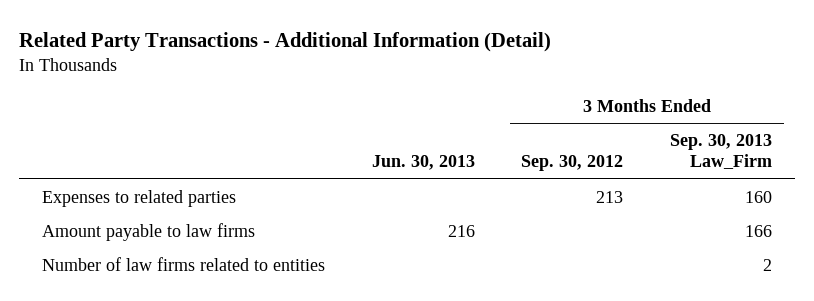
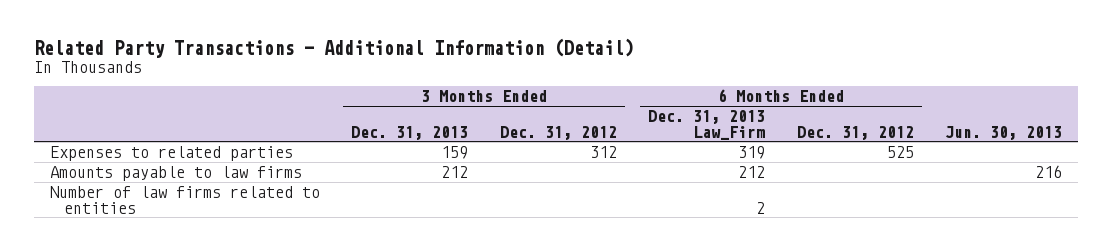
- | Jun. 30, 2013 | 3 Months Ended Sep. 30, 2012 | 3 Months Ended Sep. 30, 2013 Law_Firm
+ | 3 Months Ended Dec. 31, 2013 | 3 Months Ended Dec. 31, 2012 | 6 Months Ended Dec. 31, 2013 Law_Firm | 6 Months Ended Dec. 31, 2012 | Jun. 30, 2013
- Amount payable to law firms | 216 | | 166
+ Amounts payable to law firms | 212 | | 212 | | 216

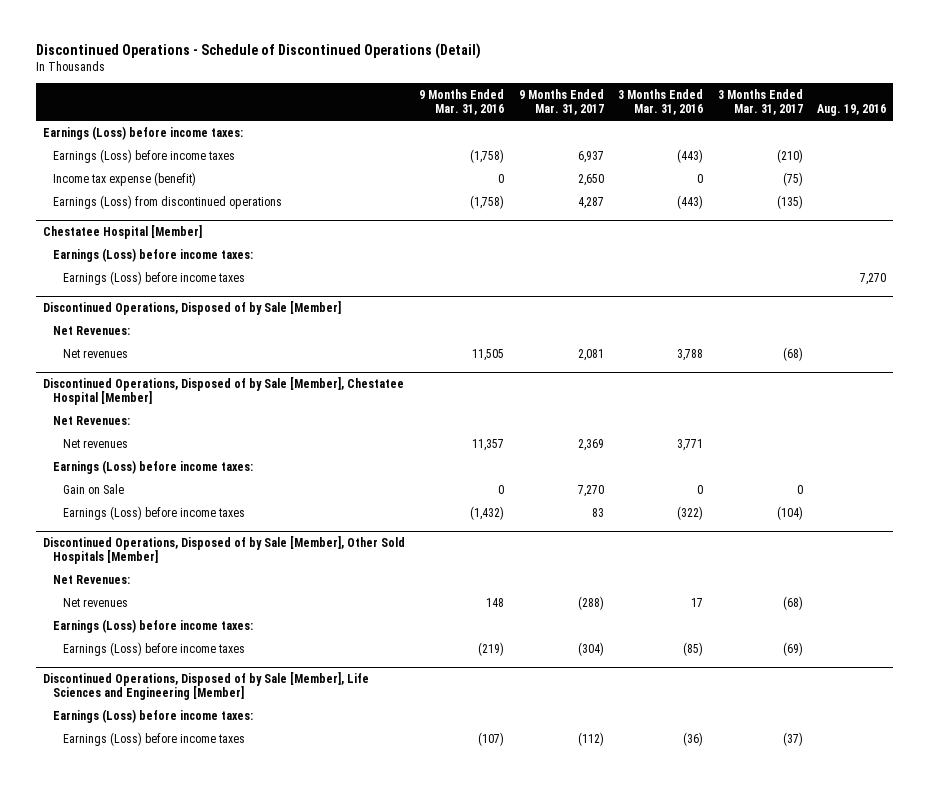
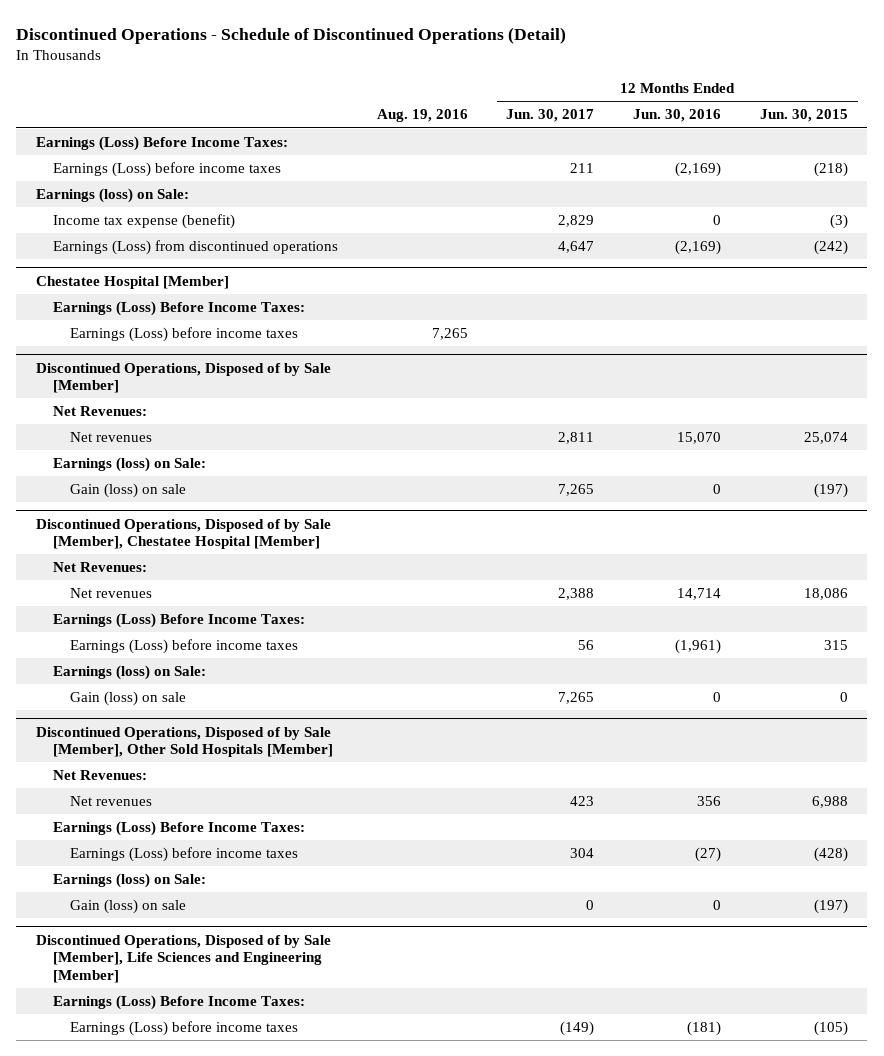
- | 9 Months Ended Mar. 31, 2016 | 9 Months Ended Mar. 31, 2017 | 3 Months Ended Mar. 31, 2016 | 3 Months Ended Mar. 31, 2017 | Aug. 19, 2016
+ | Aug. 19, 2016 | 12 Months Ended Jun. 30, 2017 | 12 Months Ended Jun. 30, 2016 | 12 Months Ended Jun. 30, 2015
- Earnings (Loss) before income taxes:
+ Earnings (Loss) Before Income Taxes:
+ Earnings (loss) on Sale:
@ Chestatee Hospital [Member]
- Earnings (Loss) before income taxes:
- Earnings (Loss) before income taxes | | | | | 7,270
+ Earnings (Loss) Before Income Taxes:
+ Earnings (Loss) before income taxes | 7,265 | | |
@ Discontinued Operations, Disposed of by Sale [Member]
+ Earnings (loss) on Sale:
+ Gain (loss) on sale | | 7,265 | 0 | (197)
@ Discontinued Operations, Disposed of by Sale [Member], Chestatee Hospital [Member]
- Earnings (Loss) before income taxes:
- Gain on Sale | 0 | 7,270 | 0 | 0 |
+ Earnings (Loss) Before Income Taxes:
+ Earnings (loss) on Sale:
+ Gain (loss) on sale | | 7,265 | 0 | 0
@ Discontinued Operations, Disposed of by Sale [Member], Other Sold Hospitals [Member]
- Earnings (Loss) before income taxes:
+ Earnings (Loss) Before Income Taxes:
+ Earnings (loss) on Sale:
+ Gain (loss) on sale | | 0 | 0 | (197)
@ Discontinued Operations, Disposed of by Sale [Member], Life Sciences and Engineering [Member]
- Earnings (Loss) before income taxes:
+ Earnings (Loss) Before Income Taxes:

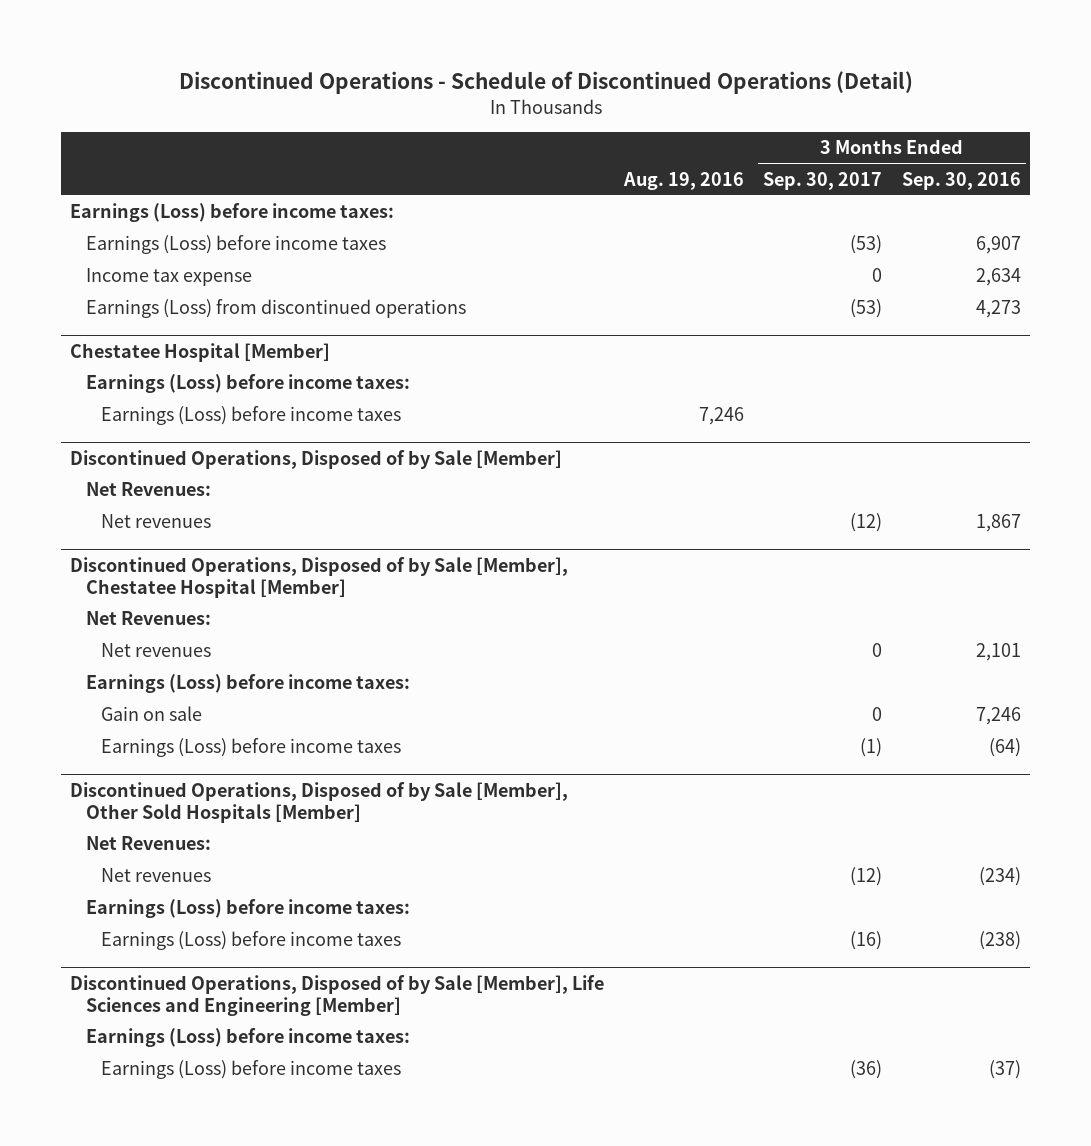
- | Aug. 19, 2016 | 12 Months Ended Jun. 30, 2017 | 12 Months Ended Jun. 30, 2016 | 12 Months Ended Jun. 30, 2015
+ | Aug. 19, 2016 | 3 Months Ended Sep. 30, 2017 | 3 Months Ended Sep. 30, 2016
- Earnings (Loss) Before Income Taxes:
+ Earnings (Loss) before income taxes:
- Earnings (loss) on Sale:
- Income tax expense (benefit) | | 2,829 | 0 | (3)
+ Income tax expense | | 0 | 2,634
@ Chestatee Hospital [Member]
- Earnings (Loss) Before Income Taxes:
- Earnings (Loss) before income taxes | 7,265 | | |
+ Earnings (Loss) before income taxes:
+ Earnings (Loss) before income taxes | 7,246 | |
@ Discontinued Operations, Disposed of by Sale [Member]
- Earnings (loss) on Sale:
- Gain (loss) on sale | | 7,265 | 0 | (197)
@ Discontinued Operations, Disposed of by Sale [Member], Chestatee Hospital [Member]
- Earnings (Loss) Before Income Taxes:
+ Earnings (Loss) before income taxes:
+ Gain on sale | | 0 | 7,246
- Earnings (loss) on Sale:
- Gain (loss) on sale | | 7,265 | 0 | 0
@ Discontinued Operations, Disposed of by Sale [Member], Other Sold Hospitals [Member]
- Earnings (Loss) Before Income Taxes:
+ Earnings (Loss) before income taxes:
- Earnings (loss) on Sale:
- Gain (loss) on sale | | 0 | 0 | (197)
@ Discontinued Operations, Disposed of by Sale [Member], Life Sciences and Engineering [Member]
- Earnings (Loss) Before Income Taxes:
+ Earnings (Loss) before income taxes:

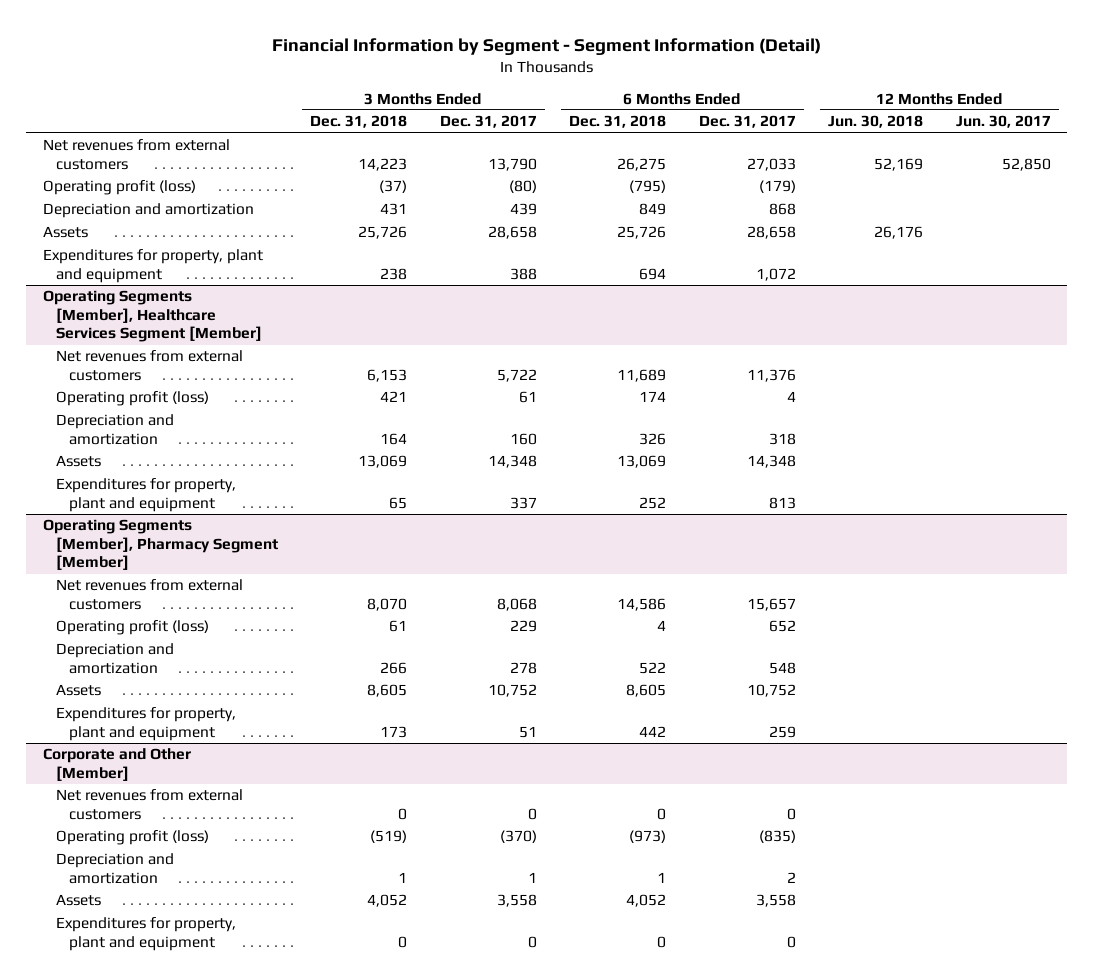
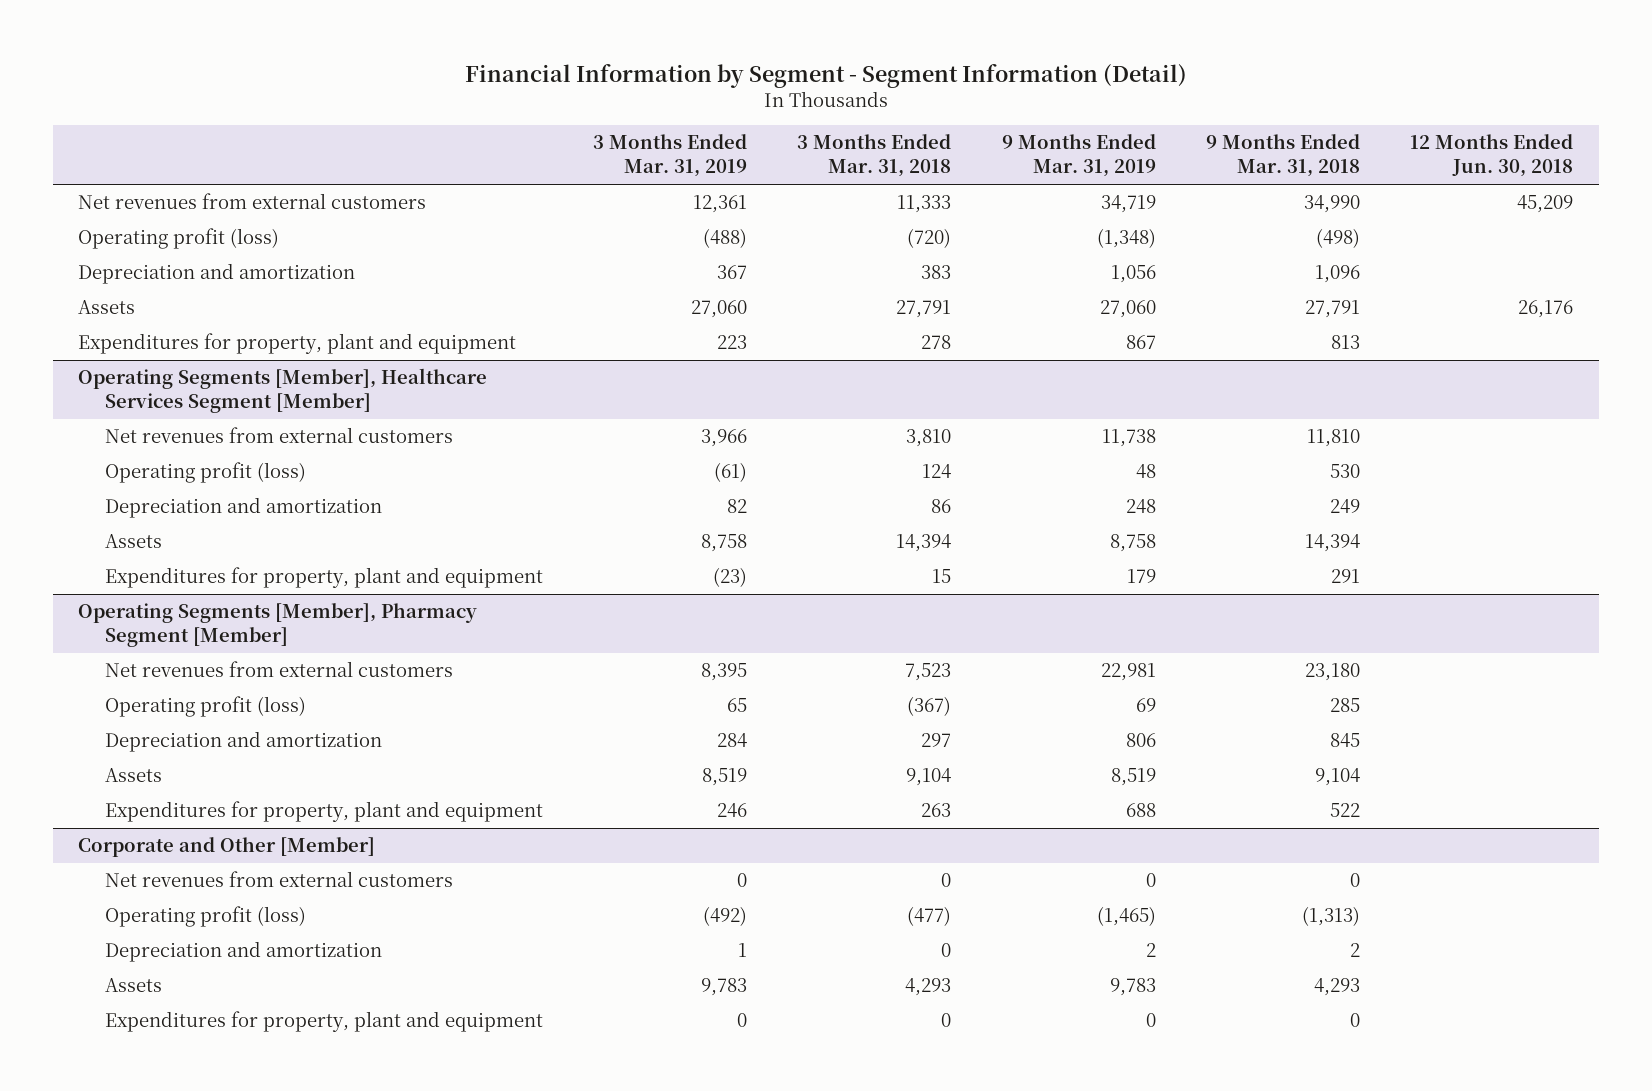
- | 3 Months Ended Dec. 31, 2018 | 3 Months Ended Dec. 31, 2017 | 6 Months Ended Dec. 31, 2018 | 6 Months Ended Dec. 31, 2017 | 12 Months Ended Jun. 30, 2018 | 12 Months Ended Jun. 30, 2017
+ | 3 Months Ended Mar. 31, 2019 | 3 Months Ended Mar. 31, 2018 | 9 Months Ended Mar. 31, 2019 | 9 Months Ended Mar. 31, 2018 | 12 Months Ended Jun. 30, 2018
- Net revenues from external customers | 14,223 | 13,790 | 26,275 | 27,033 | 52,169 | 52,850
+ Net revenues from external customers | 12,361 | 11,333 | 34,719 | 34,990 | 45,209

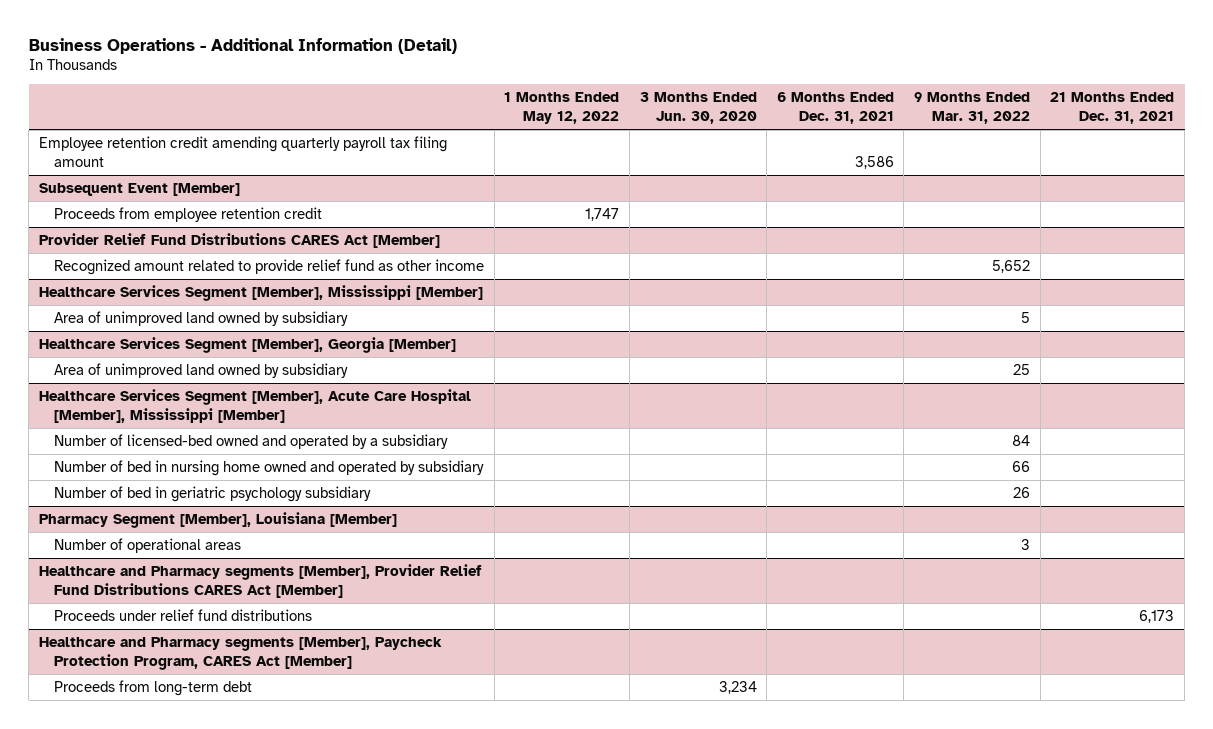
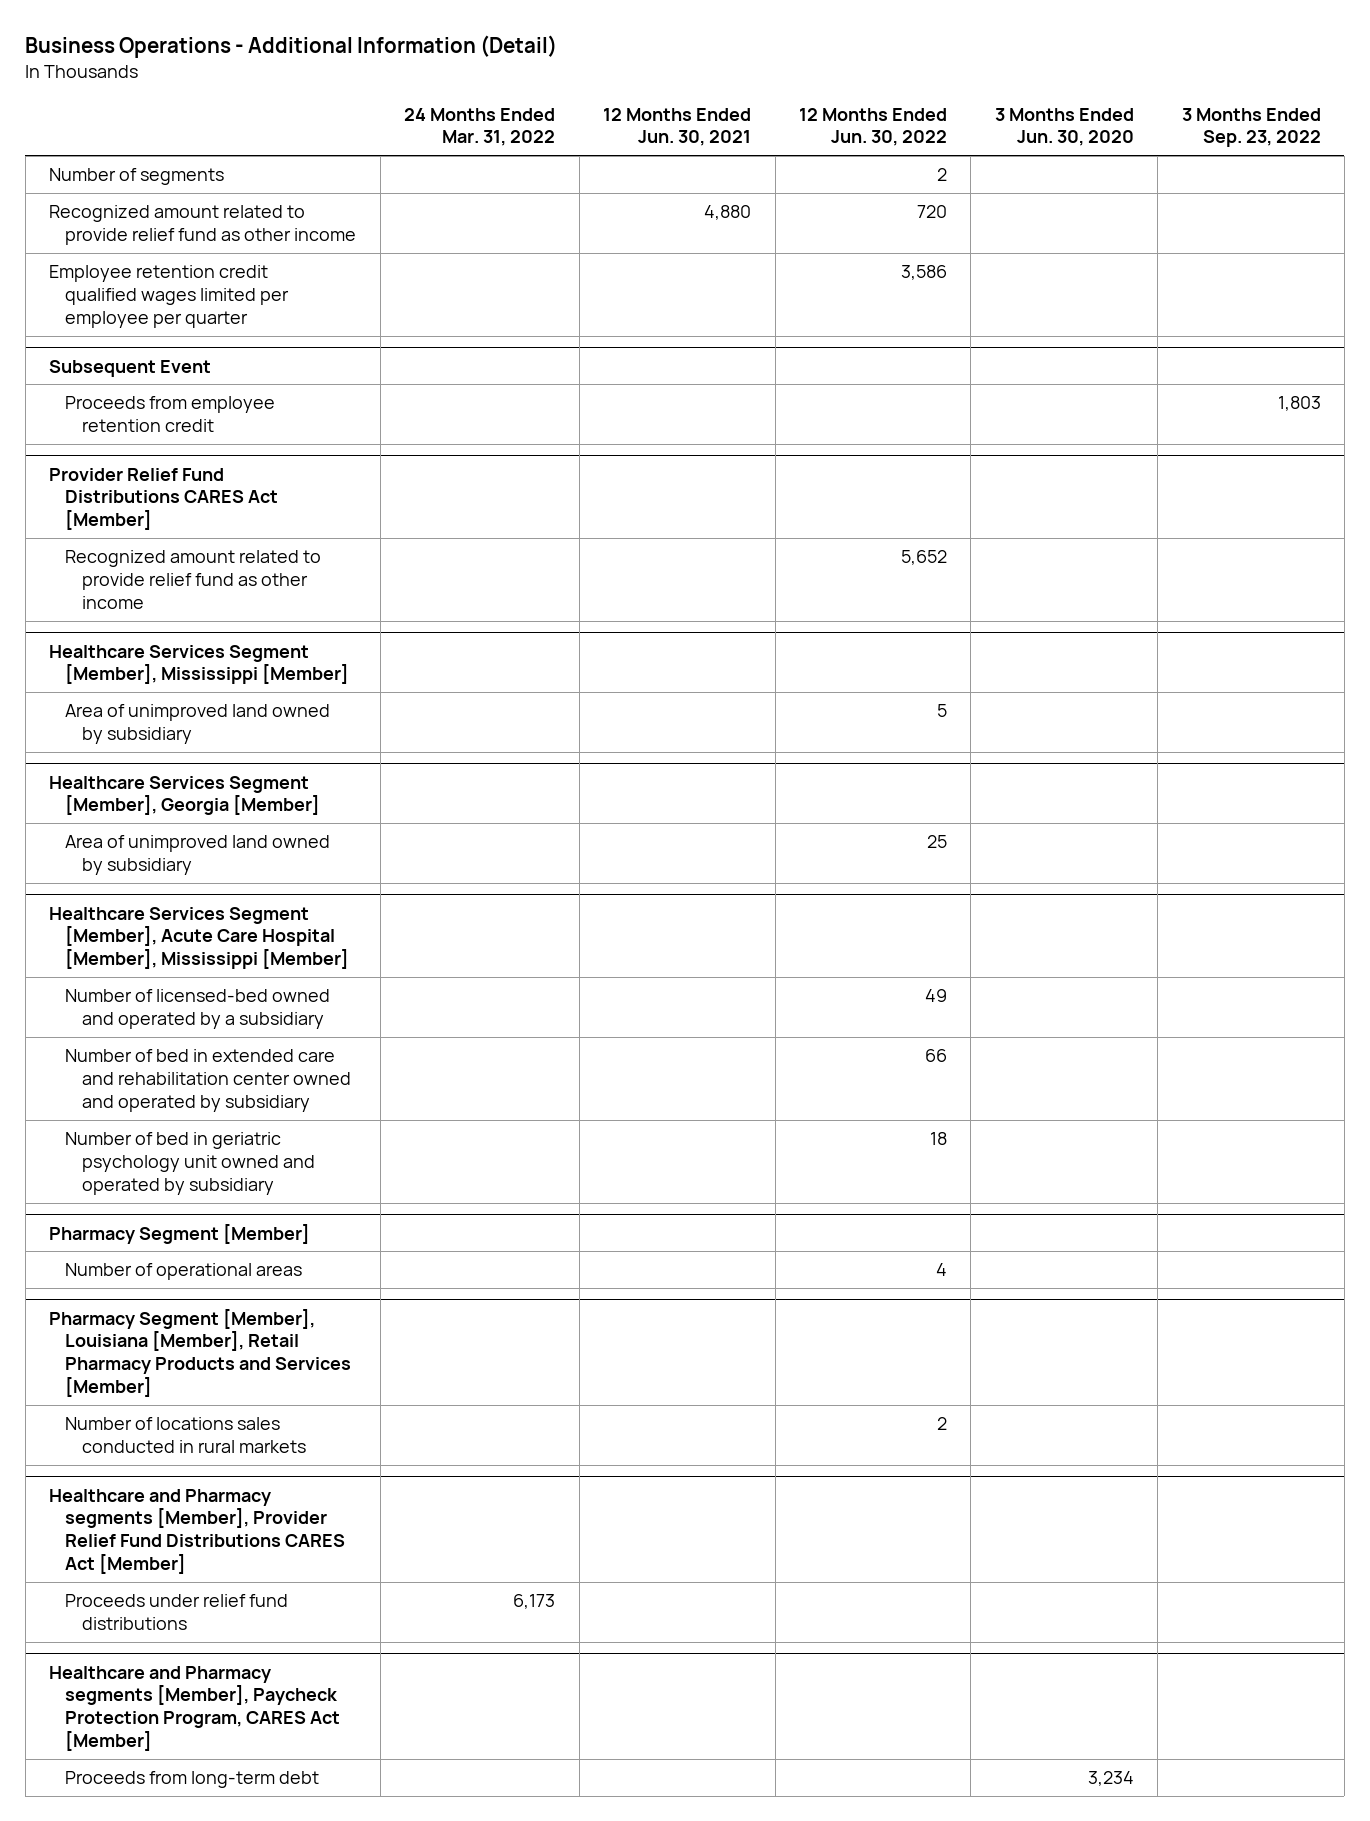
- | 1 Months Ended May 12, 2022 | 3 Months Ended Jun. 30, 2020 | 6 Months Ended Dec. 31, 2021 | 9 Months Ended Mar. 31, 2022 | 21 Months Ended Dec. 31, 2021
+ | 24 Months Ended Mar. 31, 2022 | 12 Months Ended Jun. 30, 2021 | 12 Months Ended Jun. 30, 2022 | 3 Months Ended Jun. 30, 2020 | 3 Months Ended Sep. 23, 2022
- Employee retention credit amending quarterly payroll tax filing amount | | | 3,586 | |
- Subsequent Event [Member]
+ Number of segments | | | 2 | |
+ Recognized amount related to provide relief fund as other income | | 4,880 | 720 | |
+ Employee retention credit qualified wages limited per employee per quarter | | | 3,586 | |
+ Subsequent Event
@ Healthcare Services Segment [Member], Acute Care Hospital [Member], Mississippi [Member]
- Number of bed in nursing home owned and operated by subsidiary | | | | 66 |
- Number of bed in geriatric psychology subsidiary | | | | 26 |
- Pharmacy Segment [Member], Louisiana [Member]
@ Healthcare Services Segment [Member], Acute Care Hospital [Member], Mississippi [Member]
+ Number of bed in extended care and rehabilitation center owned and operated by subsidiary | | | 66 | |
+ Number of bed in geriatric psychology unit owned and operated by subsidiary | | | 18 | |
+ Pharmacy Segment [Member]
+ Pharmacy Segment [Member], Louisiana [Member], Retail Pharmacy Products and Services [Member]
+ Number of locations sales conducted in rural markets | | | 2 | |

